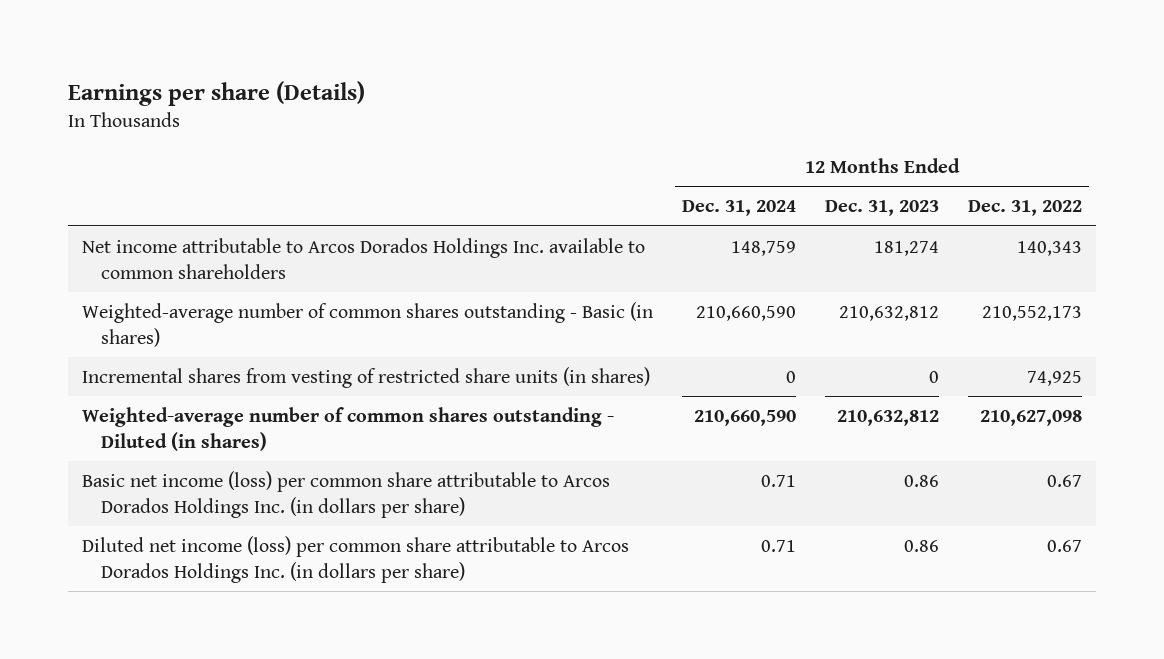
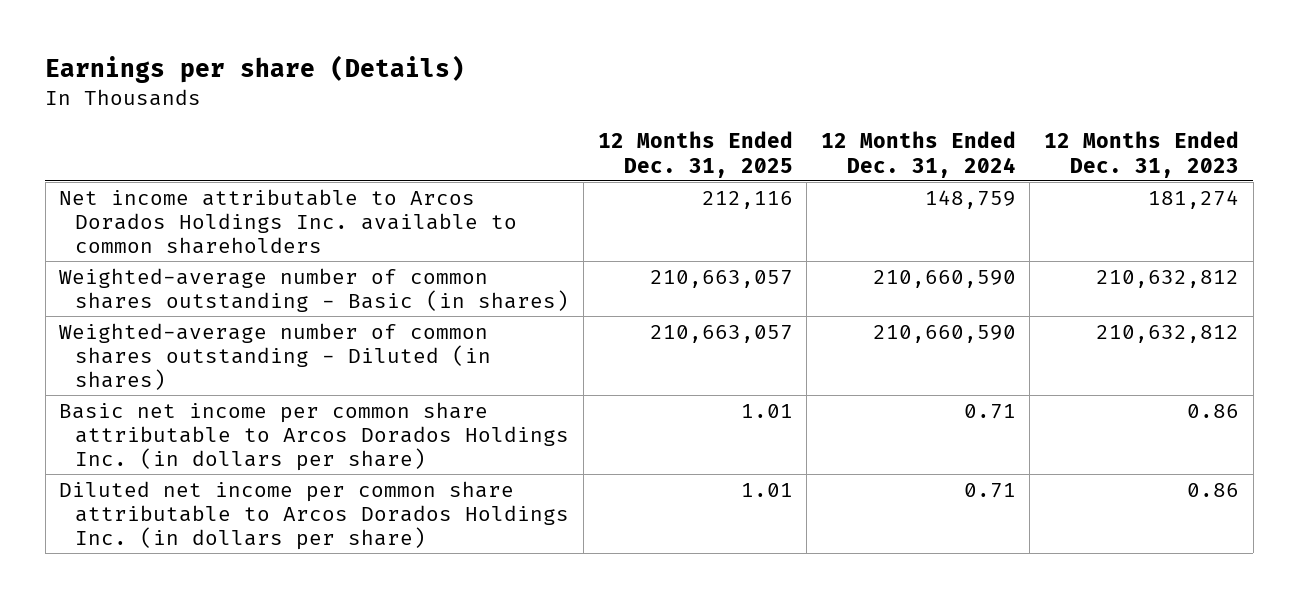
- | 12 Months Ended Dec. 31, 2024 | 12 Months Ended Dec. 31, 2023 | 12 Months Ended Dec. 31, 2022
+ | 12 Months Ended Dec. 31, 2025 | 12 Months Ended Dec. 31, 2024 | 12 Months Ended Dec. 31, 2023
- Incremental shares from vesting of restricted share units (in shares) | 0 | 0 | 74,925
- Basic net income (loss) per common share attributable to Arcos Dorados Holdings Inc. (in dollars per share) | 0.71 | 0.86 | 0.67
- Diluted net income (loss) per common share attributable to Arcos Dorados Holdings Inc. (in dollars per share) | 0.71 | 0.86 | 0.67
+ Basic net income per common share attributable to Arcos Dorados Holdings Inc. (in dollars per share) | 1.01 | 0.71 | 0.86
+ Diluted net income per common share attributable to Arcos Dorados Holdings Inc. (in dollars per share) | 1.01 | 0.71 | 0.86

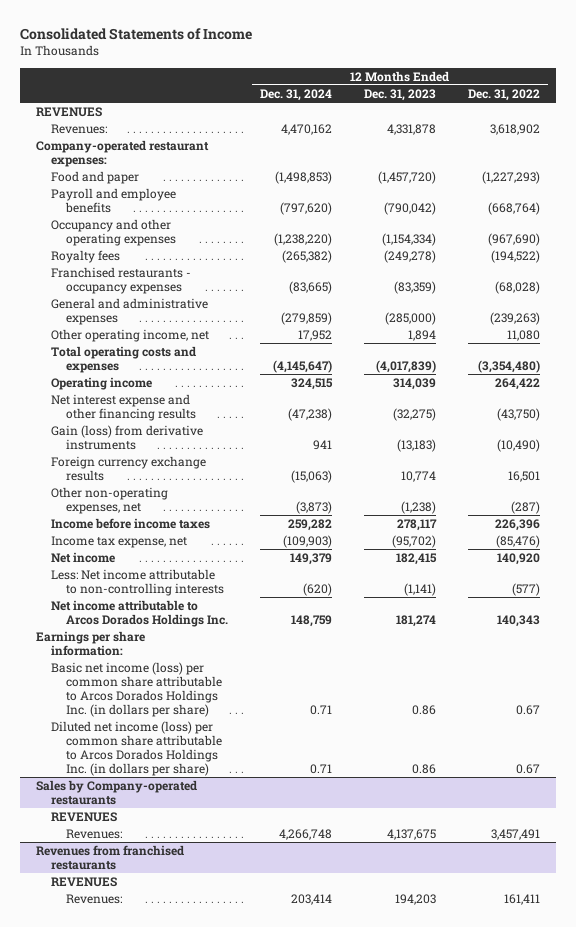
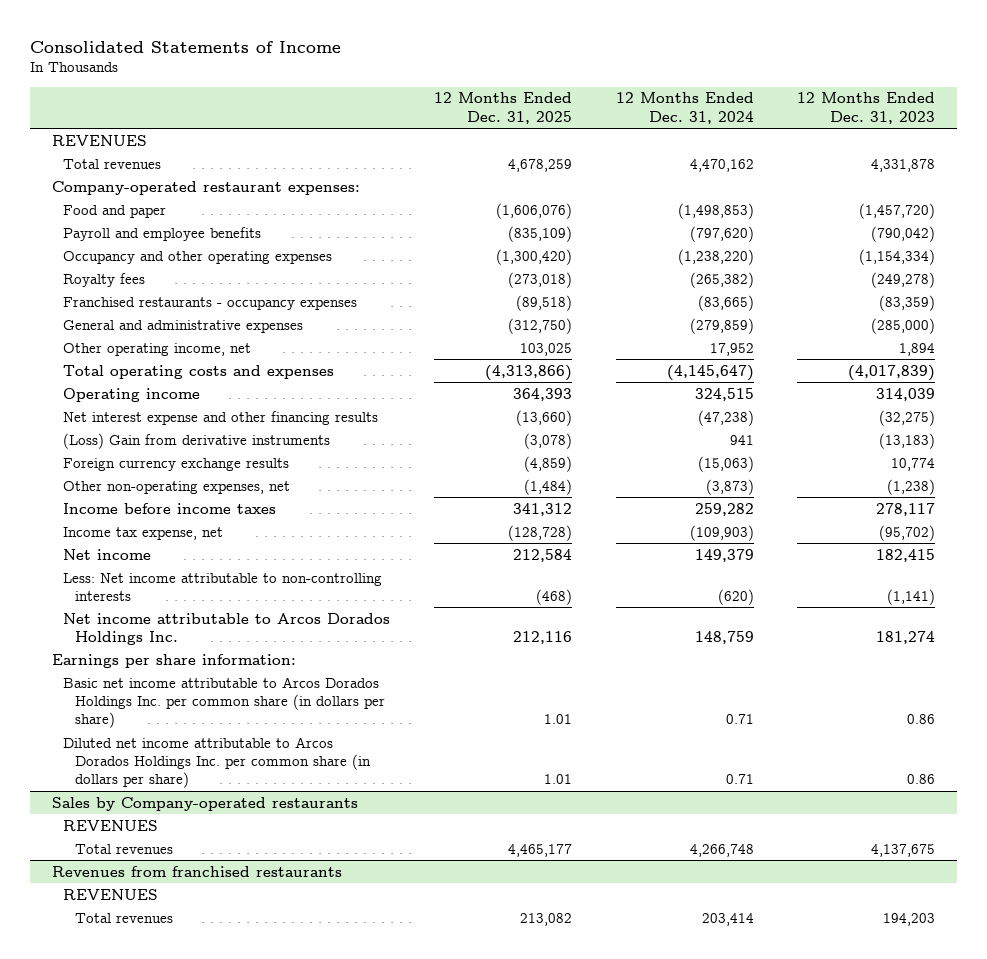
- | 12 Months Ended Dec. 31, 2024 | 12 Months Ended Dec. 31, 2023 | 12 Months Ended Dec. 31, 2022
+ | 12 Months Ended Dec. 31, 2025 | 12 Months Ended Dec. 31, 2024 | 12 Months Ended Dec. 31, 2023
- Revenues: | 4,470,162 | 4,331,878 | 3,618,902
+ Total revenues | 4,678,259 | 4,470,162 | 4,331,878
- Gain (loss) from derivative instruments | 941 | (13,183) | (10,490)
+ (Loss) Gain from derivative instruments | (3,078) | 941 | (13,183)
- Basic net income (loss) per common share attributable to Arcos Dorados Holdings Inc. (in dollars per share) | 0.71 | 0.86 | 0.67
- Diluted net income (loss) per common share attributable to Arcos Dorados Holdings Inc. (in dollars per share) | 0.71 | 0.86 | 0.67
+ Basic net income attributable to Arcos Dorados Holdings Inc. per common share (in dollars per share) | 1.01 | 0.71 | 0.86
+ Diluted net income attributable to Arcos Dorados Holdings Inc. per common share (in dollars per share) | 1.01 | 0.71 | 0.86
@ Sales by Company-operated restaurants
- Revenues: | 4,266,748 | 4,137,675 | 3,457,491
+ Total revenues | 4,465,177 | 4,266,748 | 4,137,675
@ Revenues from franchised restaurants
- Revenues: | 203,414 | 194,203 | 161,411
+ Total revenues | 213,082 | 203,414 | 194,203

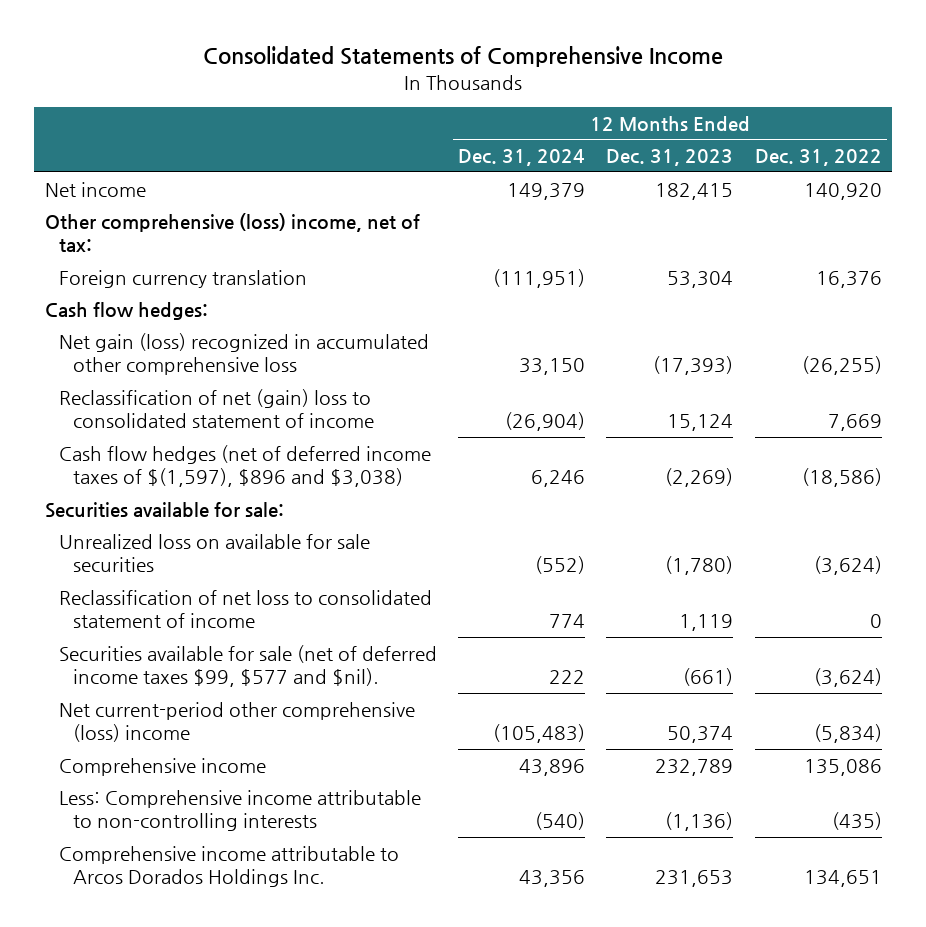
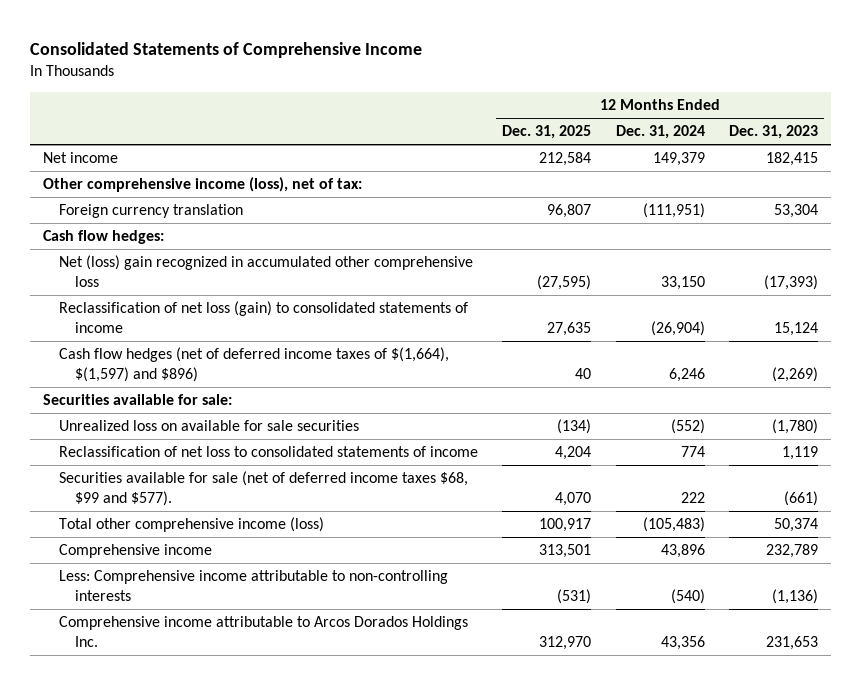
- | 12 Months Ended Dec. 31, 2024 | 12 Months Ended Dec. 31, 2023 | 12 Months Ended Dec. 31, 2022
+ | 12 Months Ended Dec. 31, 2025 | 12 Months Ended Dec. 31, 2024 | 12 Months Ended Dec. 31, 2023
- Other comprehensive (loss) income, net of tax:
+ Other comprehensive income (loss), net of tax:
- Net gain (loss) recognized in accumulated other comprehensive loss | 33,150 | (17,393) | (26,255)
- Reclassification of net (gain) loss to consolidated statement of income | (26,904) | 15,124 | 7,669
- Cash flow hedges (net of deferred income taxes of $(1,597), $896 and $3,038) | 6,246 | (2,269) | (18,586)
+ Net (loss) gain recognized in accumulated other comprehensive loss | (27,595) | 33,150 | (17,393)
+ Reclassification of net loss (gain) to consolidated statements of income | 27,635 | (26,904) | 15,124
+ Cash flow hedges (net of deferred income taxes of $(1,664), $(1,597) and $896) | 40 | 6,246 | (2,269)
- Reclassification of net loss to consolidated statement of income | 774 | 1,119 | 0
- Securities available for sale (net of deferred income taxes $99, $577 and $nil). | 222 | (661) | (3,624)
- Net current-period other comprehensive (loss) income | (105,483) | 50,374 | (5,834)
+ Reclassification of net loss to consolidated statements of income | 4,204 | 774 | 1,119
+ Securities available for sale (net of deferred income taxes $68, $99 and $577). | 4,070 | 222 | (661)
+ Total other comprehensive income (loss) | 100,917 | (105,483) | 50,374

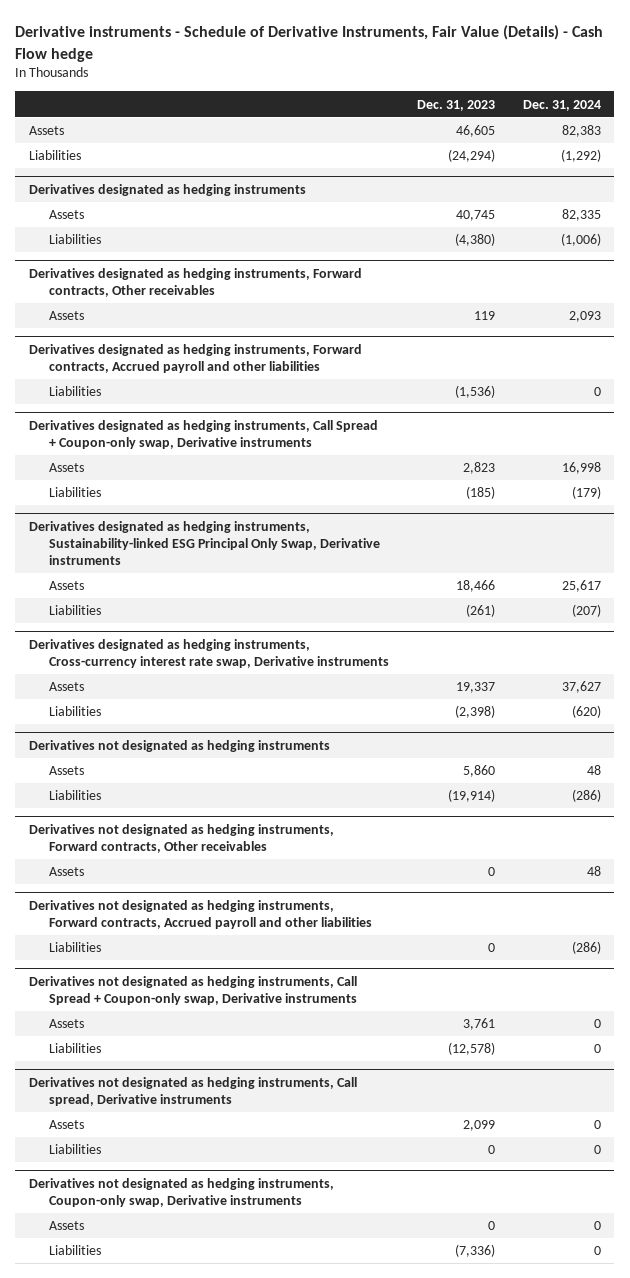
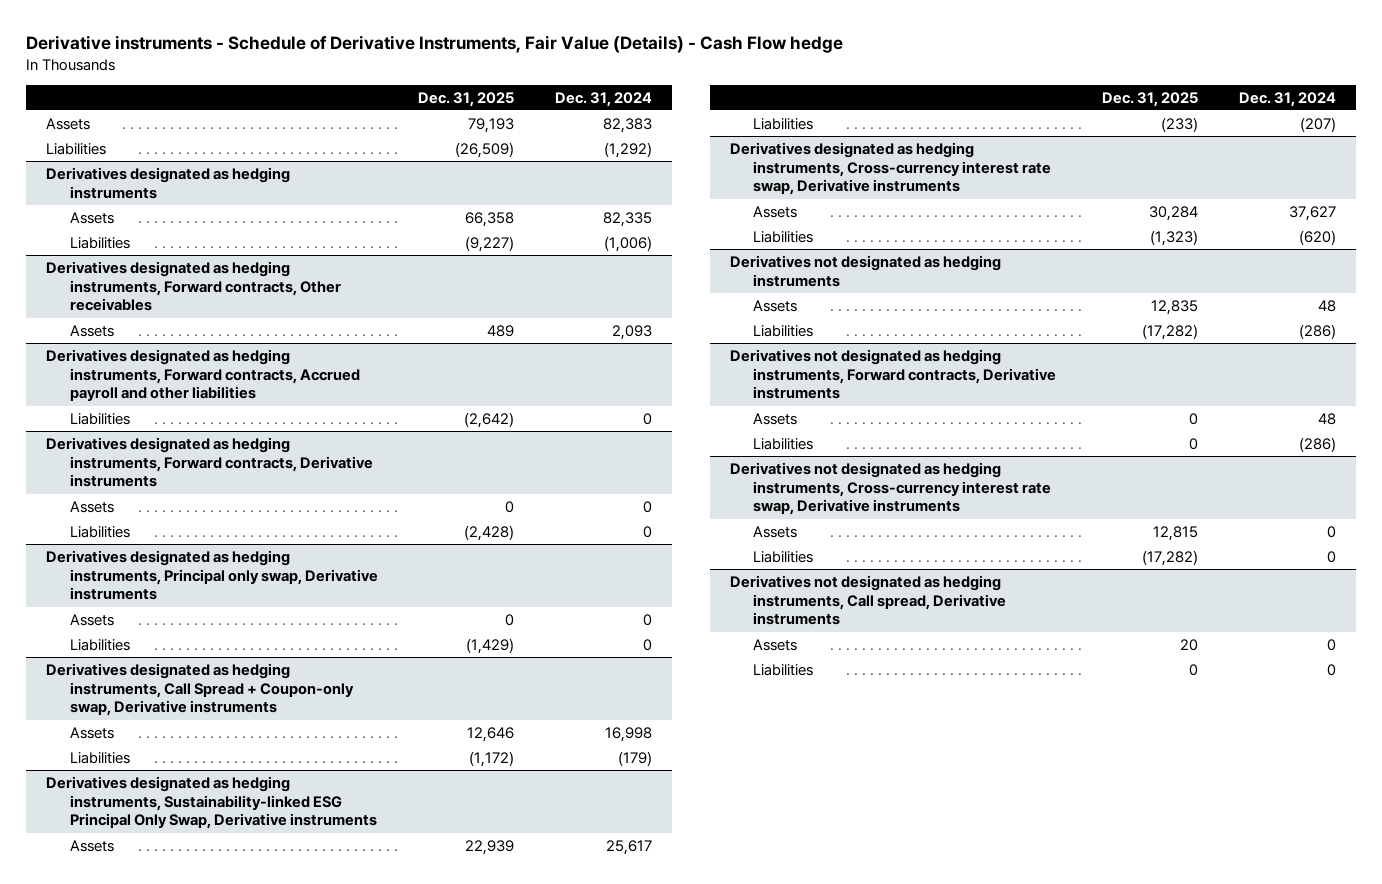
- | Dec. 31, 2023 | Dec. 31, 2024
+ | Dec. 31, 2025 | Dec. 31, 2024
+ Derivatives designated as hedging instruments, Forward contracts, Derivative instruments
+ Assets | 0 | 0
+ Liabilities | (2,428) | 0
+ Derivatives designated as hedging instruments, Principal only swap, Derivative instruments
+ Assets | 0 | 0
+ Liabilities | (1,429) | 0
- Derivatives not designated as hedging instruments, Forward contracts, Other receivables
+ Derivatives not designated as hedging instruments, Forward contracts, Derivative instruments
- Derivatives not designated as hedging instruments, Forward contracts, Accrued payroll and other liabilities
- Derivatives not designated as hedging instruments, Call Spread + Coupon-only swap, Derivative instruments
+ Derivatives not designated as hedging instruments, Cross-currency interest rate swap, Derivative instruments
- Derivatives not designated as hedging instruments, Coupon-only swap, Derivative instruments
- Assets | 0 | 0
- Liabilities | (7,336) | 0

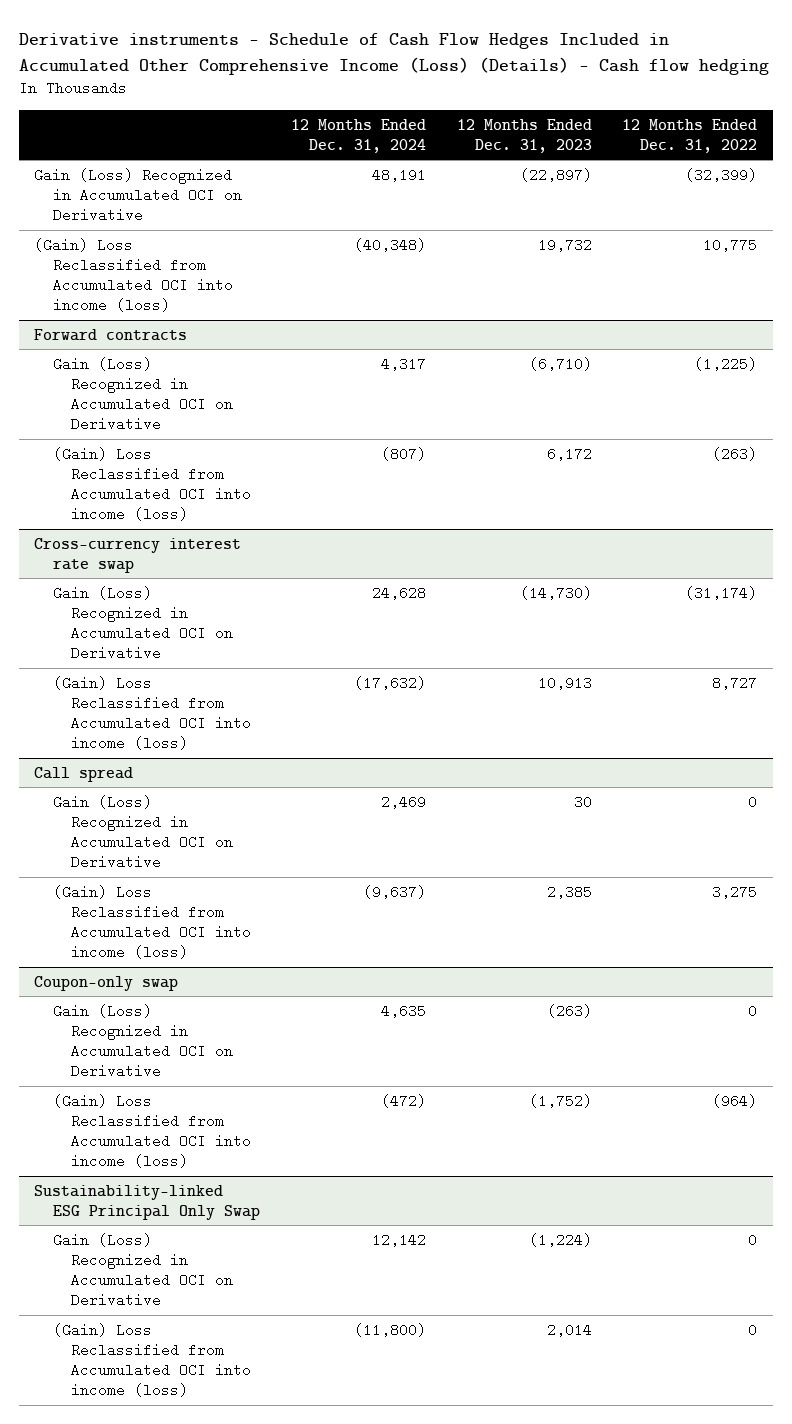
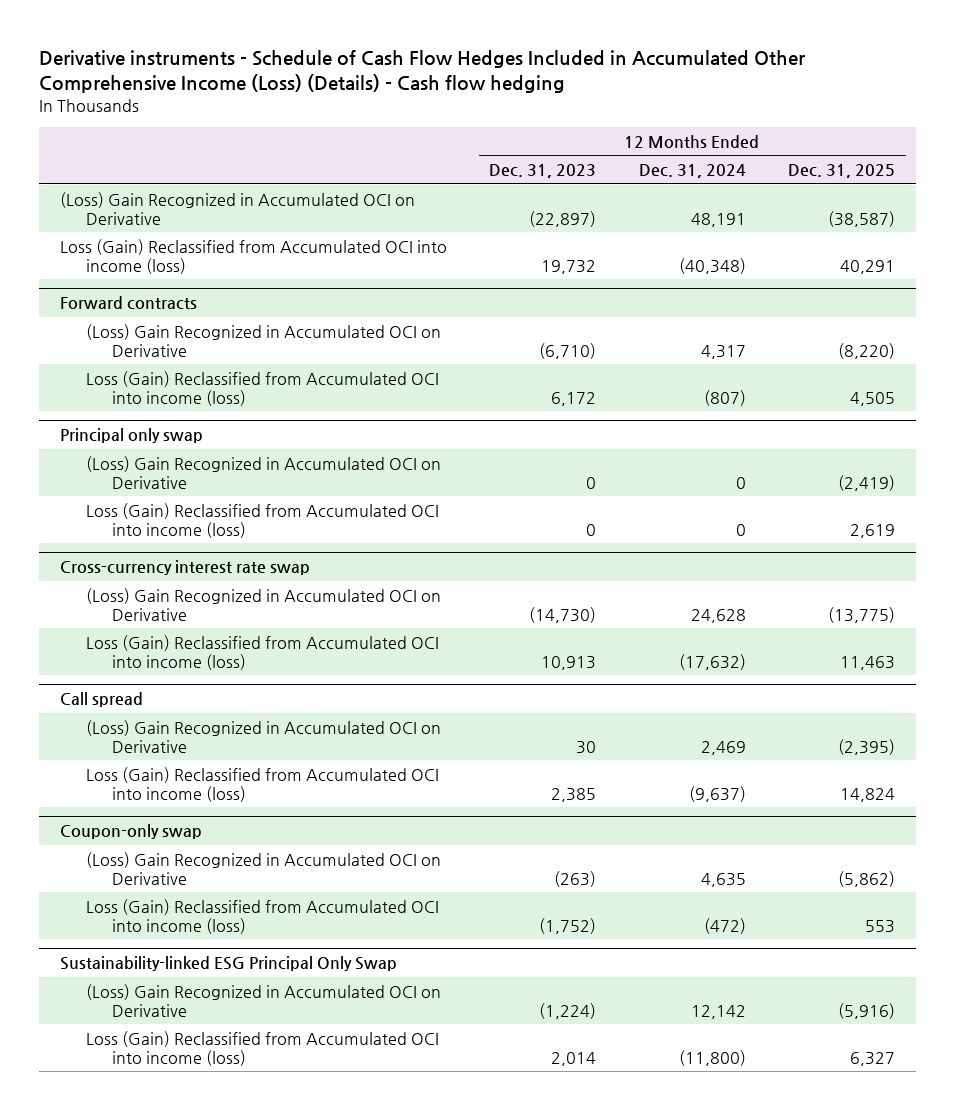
- | 12 Months Ended Dec. 31, 2024 | 12 Months Ended Dec. 31, 2023 | 12 Months Ended Dec. 31, 2022
+ | 12 Months Ended Dec. 31, 2023 | 12 Months Ended Dec. 31, 2024 | 12 Months Ended Dec. 31, 2025
- Gain (Loss) Recognized in Accumulated OCI on Derivative | 48,191 | (22,897) | (32,399)
- (Gain) Loss Reclassified from Accumulated OCI into income (loss) | (40,348) | 19,732 | 10,775
+ (Loss) Gain Recognized in Accumulated OCI on Derivative | (22,897) | 48,191 | (38,587)
+ Loss (Gain) Reclassified from Accumulated OCI into income (loss) | 19,732 | (40,348) | 40,291
@ Forward contracts
- Gain (Loss) Recognized in Accumulated OCI on Derivative | 4,317 | (6,710) | (1,225)
- (Gain) Loss Reclassified from Accumulated OCI into income (loss) | (807) | 6,172 | (263)
+ (Loss) Gain Recognized in Accumulated OCI on Derivative | (6,710) | 4,317 | (8,220)
+ Loss (Gain) Reclassified from Accumulated OCI into income (loss) | 6,172 | (807) | 4,505
+ Principal only swap
+ (Loss) Gain Recognized in Accumulated OCI on Derivative | 0 | 0 | (2,419)
+ Loss (Gain) Reclassified from Accumulated OCI into income (loss) | 0 | 0 | 2,619
@ Cross-currency interest rate swap
- Gain (Loss) Recognized in Accumulated OCI on Derivative | 24,628 | (14,730) | (31,174)
- (Gain) Loss Reclassified from Accumulated OCI into income (loss) | (17,632) | 10,913 | 8,727
+ (Loss) Gain Recognized in Accumulated OCI on Derivative | (14,730) | 24,628 | (13,775)
+ Loss (Gain) Reclassified from Accumulated OCI into income (loss) | 10,913 | (17,632) | 11,463
@ Call spread
- Gain (Loss) Recognized in Accumulated OCI on Derivative | 2,469 | 30 | 0
- (Gain) Loss Reclassified from Accumulated OCI into income (loss) | (9,637) | 2,385 | 3,275
+ (Loss) Gain Recognized in Accumulated OCI on Derivative | 30 | 2,469 | (2,395)
+ Loss (Gain) Reclassified from Accumulated OCI into income (loss) | 2,385 | (9,637) | 14,824
@ Coupon-only swap
- Gain (Loss) Recognized in Accumulated OCI on Derivative | 4,635 | (263) | 0
- (Gain) Loss Reclassified from Accumulated OCI into income (loss) | (472) | (1,752) | (964)
+ (Loss) Gain Recognized in Accumulated OCI on Derivative | (263) | 4,635 | (5,862)
+ Loss (Gain) Reclassified from Accumulated OCI into income (loss) | (1,752) | (472) | 553
@ Sustainability-linked ESG Principal Only Swap
- Gain (Loss) Recognized in Accumulated OCI on Derivative | 12,142 | (1,224) | 0
- (Gain) Loss Reclassified from Accumulated OCI into income (loss) | (11,800) | 2,014 | 0
+ (Loss) Gain Recognized in Accumulated OCI on Derivative | (1,224) | 12,142 | (5,916)
+ Loss (Gain) Reclassified from Accumulated OCI into income (loss) | 2,014 | (11,800) | 6,327

